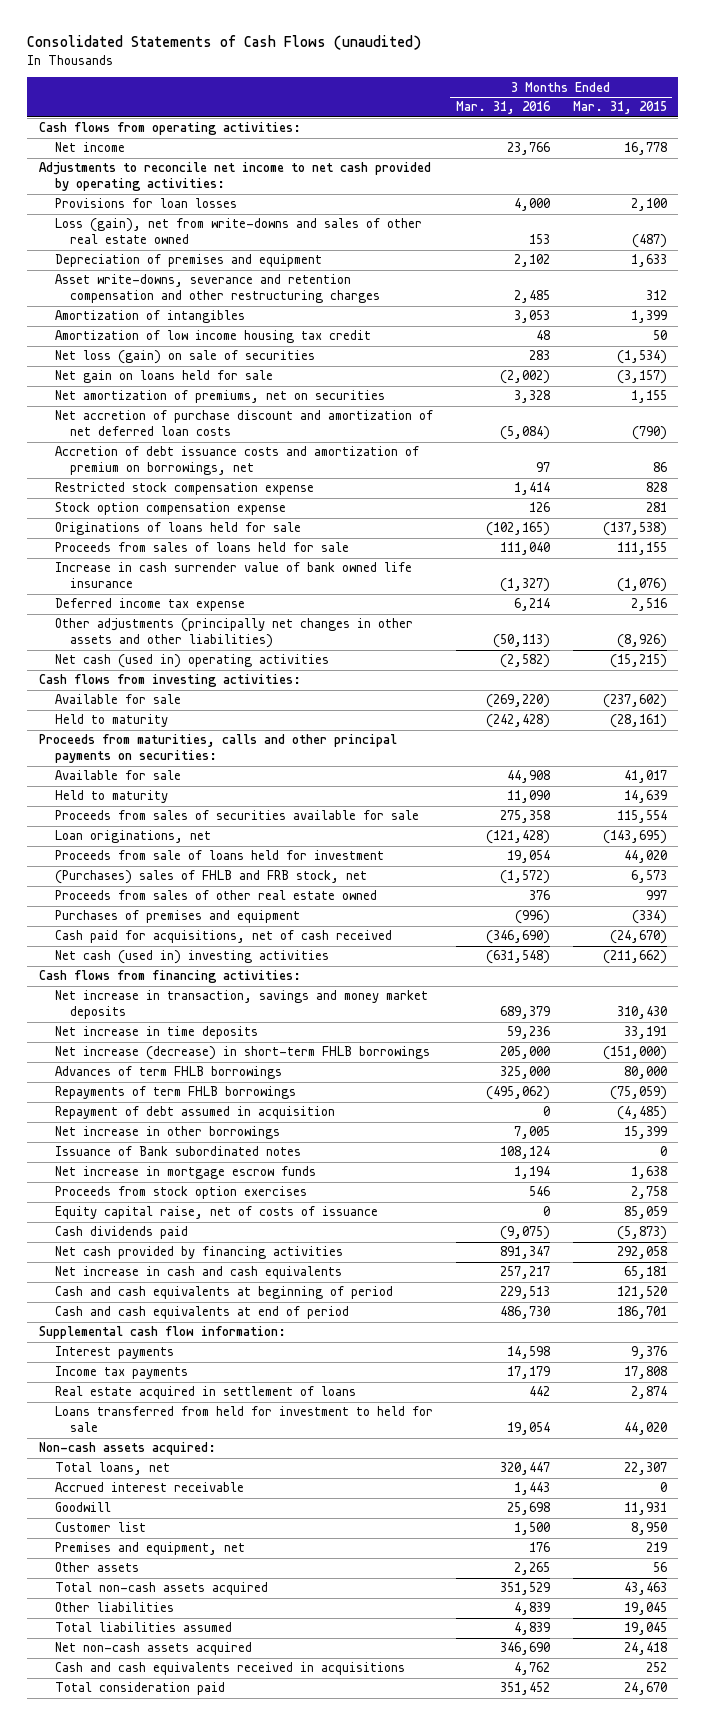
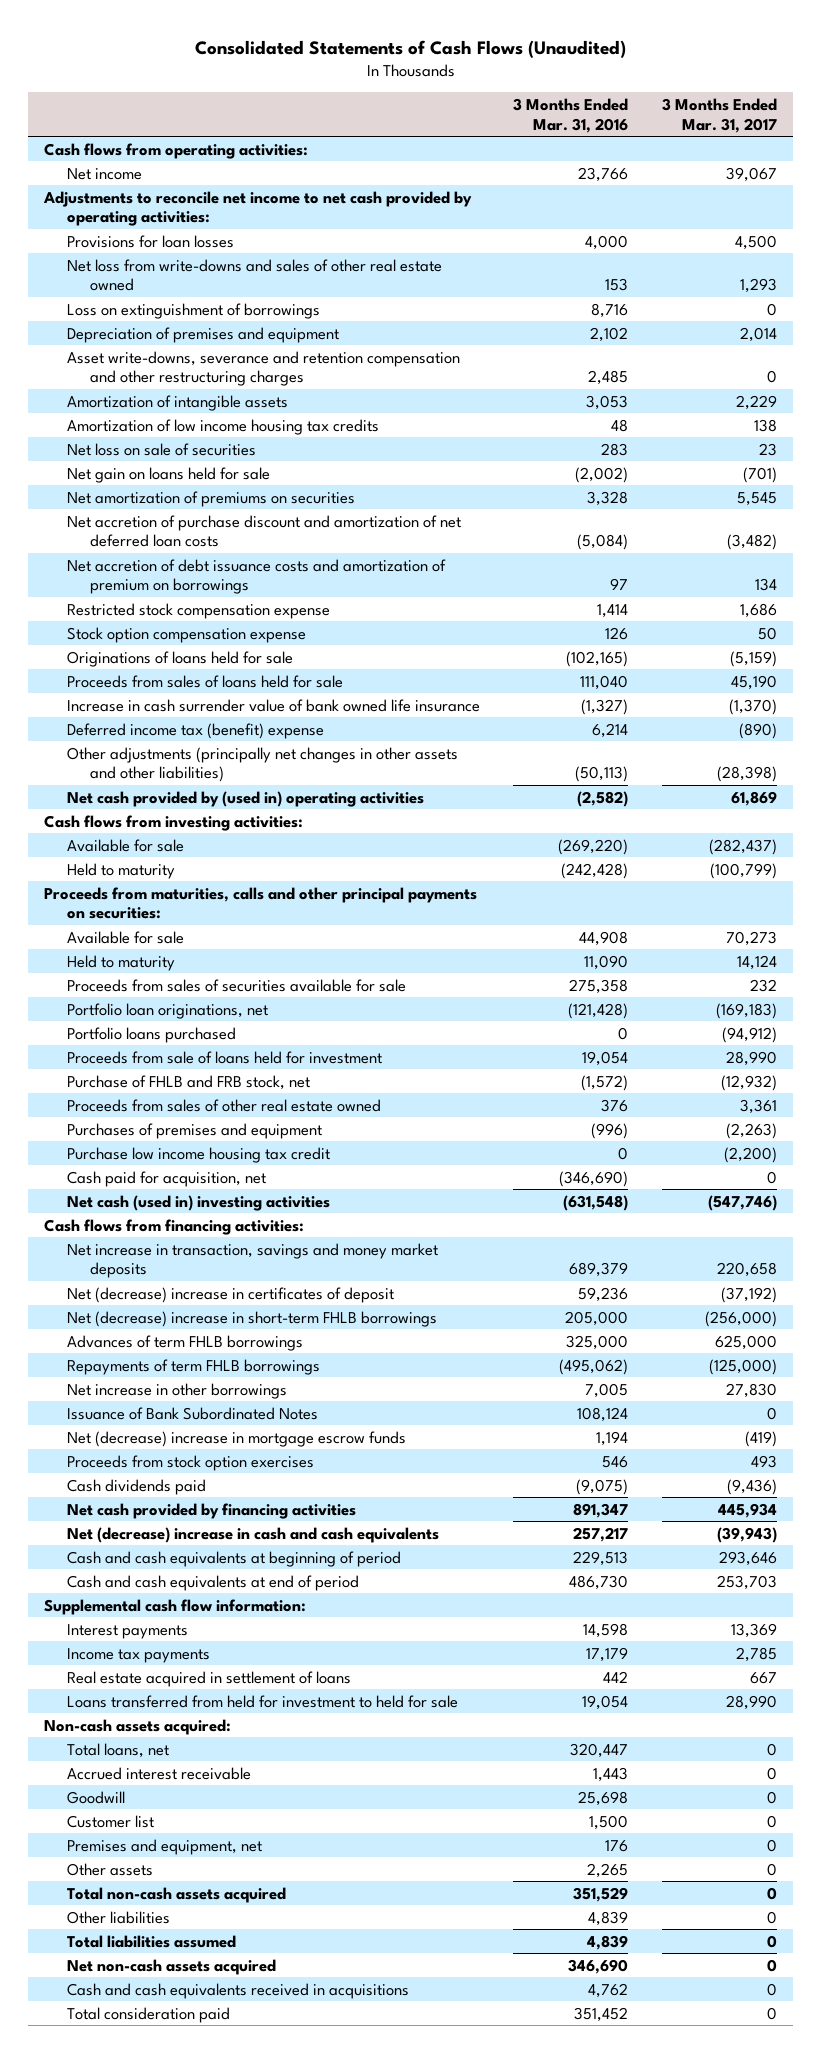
- Consolidated Statements of Cash Flows (unaudited)
+ Consolidated Statements of Cash Flows (Unaudited)
- | 3 Months Ended Mar. 31, 2016 | 3 Months Ended Mar. 31, 2015
+ | 3 Months Ended Mar. 31, 2016 | 3 Months Ended Mar. 31, 2017
- Loss (gain), net from write-downs and sales of other real estate owned | 153 | (487)
+ Net loss from write-downs and sales of other real estate owned | 153 | 1,293
+ Loss on extinguishment of borrowings | 8,716 | 0
- Amortization of intangibles | 3,053 | 1,399
- Amortization of low income housing tax credit | 48 | 50
- Net loss (gain) on sale of securities | 283 | (1,534)
+ Amortization of intangible assets | 3,053 | 2,229
+ Amortization of low income housing tax credits | 48 | 138
+ Net loss on sale of securities | 283 | 23
- Net amortization of premiums, net on securities | 3,328 | 1,155
+ Net amortization of premiums on securities | 3,328 | 5,545
- Accretion of debt issuance costs and amortization of premium on borrowings, net | 97 | 86
+ Net accretion of debt issuance costs and amortization of premium on borrowings | 97 | 134
- Deferred income tax expense | 6,214 | 2,516
+ Deferred income tax (benefit) expense | 6,214 | (890)
- Net cash (used in) operating activities | (2,582) | (15,215)
+ Net cash provided by (used in) operating activities | (2,582) | 61,869
- Loan originations, net | (121,428) | (143,695)
+ Portfolio loan originations, net | (121,428) | (169,183)
+ Portfolio loans purchased | 0 | (94,912)
- (Purchases) sales of FHLB and FRB stock, net | (1,572) | 6,573
+ Purchase of FHLB and FRB stock, net | (1,572) | (12,932)
- Cash paid for acquisitions, net of cash received | (346,690) | (24,670)
+ Purchase low income housing tax credit | 0 | (2,200)
+ Cash paid for acquisition, net | (346,690) | 0
- Net increase in time deposits | 59,236 | 33,191
- Net increase (decrease) in short-term FHLB borrowings | 205,000 | (151,000)
+ Net (decrease) increase in certificates of deposit | 59,236 | (37,192)
+ Net (decrease) increase in short-term FHLB borrowings | 205,000 | (256,000)
- Repayment of debt assumed in acquisition | 0 | (4,485)
- Issuance of Bank subordinated notes | 108,124 | 0
- Net increase in mortgage escrow funds | 1,194 | 1,638
+ Issuance of Bank Subordinated Notes | 108,124 | 0
+ Net (decrease) increase in mortgage escrow funds | 1,194 | (419)
- Equity capital raise, net of costs of issuance | 0 | 85,059
- Net increase in cash and cash equivalents | 257,217 | 65,181
+ Net (decrease) increase in cash and cash equivalents | 257,217 | (39,943)

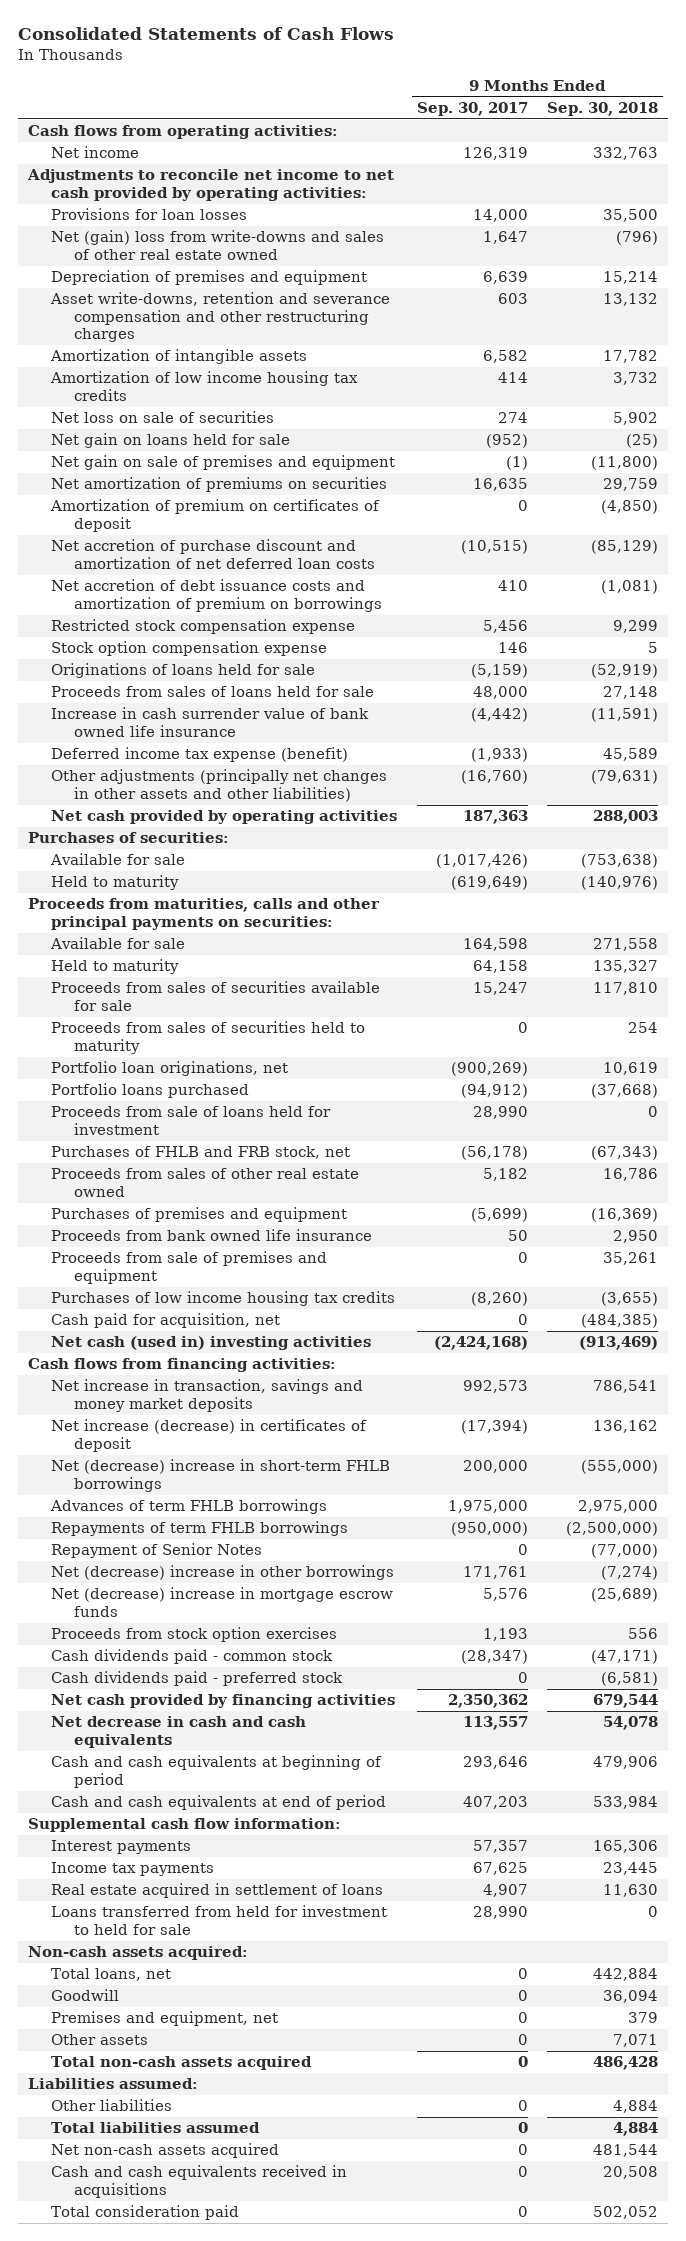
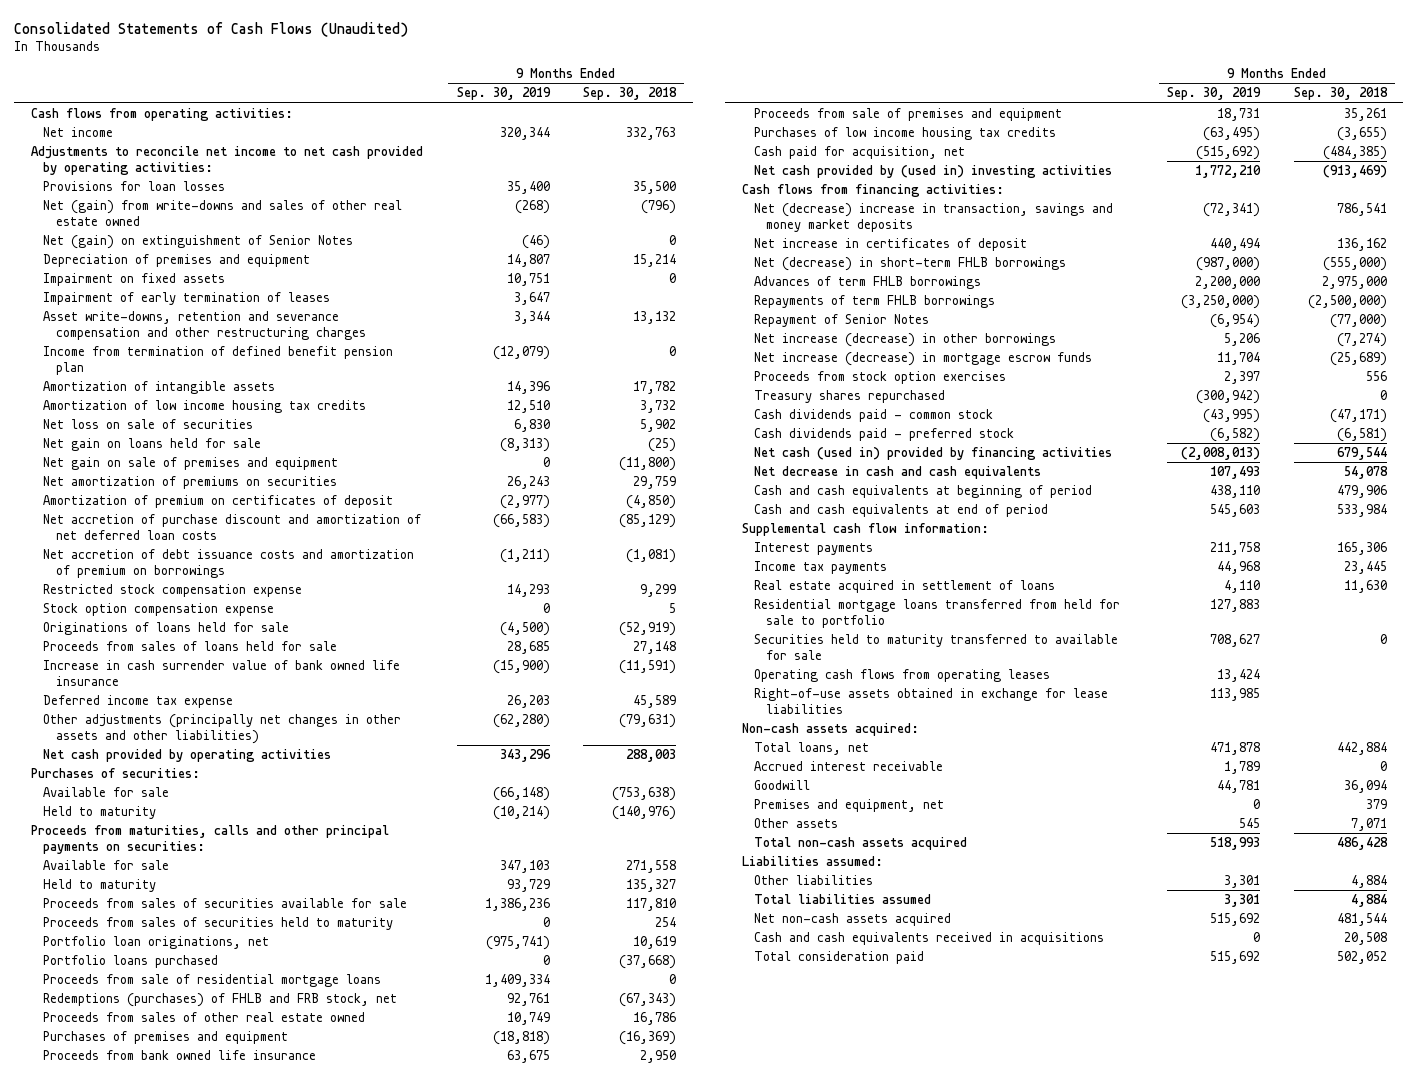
- Consolidated Statements of Cash Flows
+ Consolidated Statements of Cash Flows (Unaudited)
- | 9 Months Ended Sep. 30, 2017 | 9 Months Ended Sep. 30, 2018
+ | 9 Months Ended Sep. 30, 2019 | 9 Months Ended Sep. 30, 2018
- Net (gain) loss from write-downs and sales of other real estate owned | 1,647 | (796)
+ Net (gain) from write-downs and sales of other real estate owned | (268) | (796)
+ Net (gain) on extinguishment of Senior Notes | (46) | 0
+ Impairment on fixed assets | 10,751 | 0
+ Impairment of early termination of leases | 3,647 |
+ Income from termination of defined benefit pension plan | (12,079) | 0
- Deferred income tax expense (benefit) | (1,933) | 45,589
+ Deferred income tax expense | 26,203 | 45,589
- Proceeds from sale of loans held for investment | 28,990 | 0
- Purchases of FHLB and FRB stock, net | (56,178) | (67,343)
+ Proceeds from sale of residential mortgage loans | 1,409,334 | 0
+ Redemptions (purchases) of FHLB and FRB stock, net | 92,761 | (67,343)
- Net cash (used in) investing activities | (2,424,168) | (913,469)
+ Net cash provided by (used in) investing activities | 1,772,210 | (913,469)
- Net increase in transaction, savings and money market deposits | 992,573 | 786,541
- Net increase (decrease) in certificates of deposit | (17,394) | 136,162
- Net (decrease) increase in short-term FHLB borrowings | 200,000 | (555,000)
+ Net (decrease) increase in transaction, savings and money market deposits | (72,341) | 786,541
+ Net increase in certificates of deposit | 440,494 | 136,162
+ Net (decrease) in short-term FHLB borrowings | (987,000) | (555,000)
- Net (decrease) increase in other borrowings | 171,761 | (7,274)
- Net (decrease) increase in mortgage escrow funds | 5,576 | (25,689)
+ Net increase (decrease) in other borrowings | 5,206 | (7,274)
+ Net increase (decrease) in mortgage escrow funds | 11,704 | (25,689)
+ Treasury shares repurchased | (300,942) | 0
- Net cash provided by financing activities | 2,350,362 | 679,544
+ Net cash (used in) provided by financing activities | (2,008,013) | 679,544
- Loans transferred from held for investment to held for sale | 28,990 | 0
+ Residential mortgage loans transferred from held for sale to portfolio | 127,883 |
+ Securities held to maturity transferred to available for sale | 708,627 | 0
+ Operating cash flows from operating leases | 13,424 |
+ Right-of-use assets obtained in exchange for lease liabilities | 113,985 |
+ Accrued interest receivable | 1,789 | 0

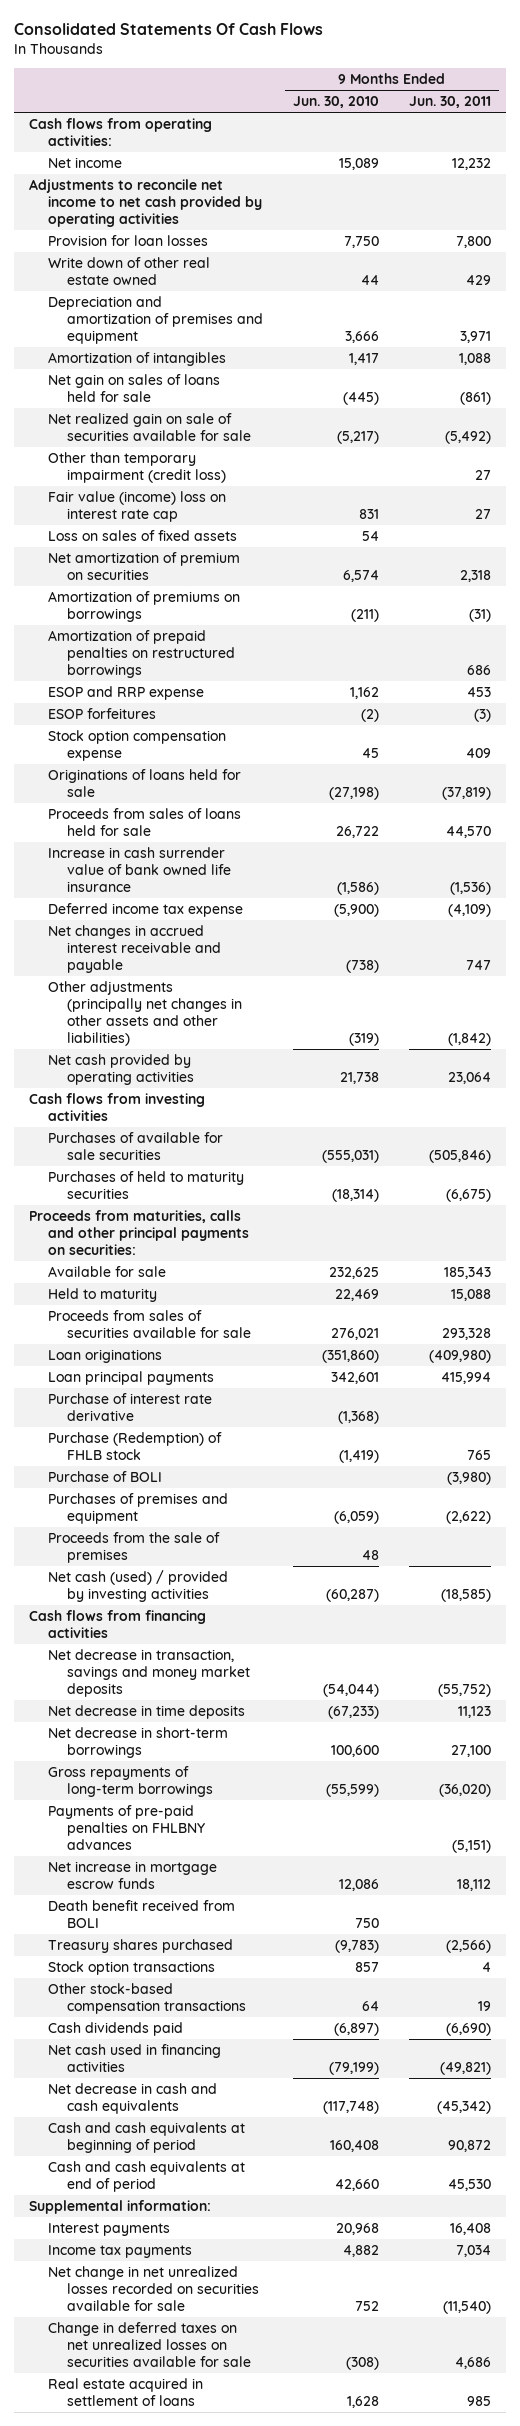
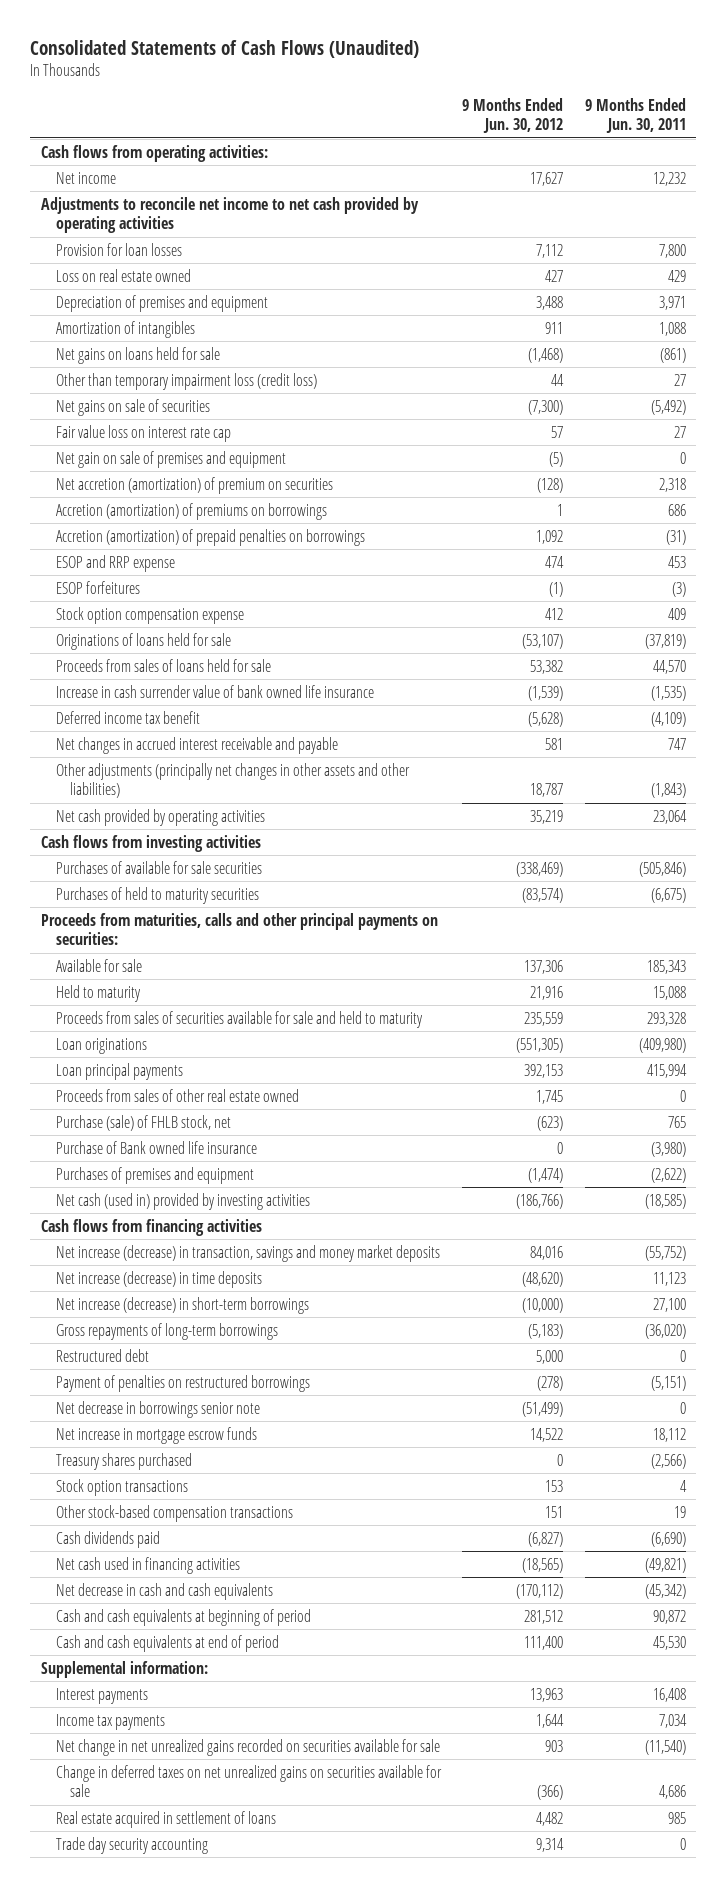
- Consolidated Statements Of Cash Flows
+ Consolidated Statements of Cash Flows (Unaudited)
- | 9 Months Ended Jun. 30, 2010 | 9 Months Ended Jun. 30, 2011
+ | 9 Months Ended Jun. 30, 2012 | 9 Months Ended Jun. 30, 2011
- Write down of other real estate owned | 44 | 429
- Depreciation and amortization of premises and equipment | 3,666 | 3,971
+ Loss on real estate owned | 427 | 429
+ Depreciation of premises and equipment | 3,488 | 3,971
- Net gain on sales of loans held for sale | (445) | (861)
- Net realized gain on sale of securities available for sale | (5,217) | (5,492)
- Other than temporary impairment (credit loss) | | 27
- Fair value (income) loss on interest rate cap | 831 | 27
- Loss on sales of fixed assets | 54 |
- Net amortization of premium on securities | 6,574 | 2,318
- Amortization of premiums on borrowings | (211) | (31)
- Amortization of prepaid penalties on restructured borrowings | | 686
+ Net gains on loans held for sale | (1,468) | (861)
+ Other than temporary impairment loss (credit loss) | 44 | 27
+ Net gains on sale of securities | (7,300) | (5,492)
+ Fair value loss on interest rate cap | 57 | 27
+ Net gain on sale of premises and equipment | (5) | 0
+ Net accretion (amortization) of premium on securities | (128) | 2,318
+ Accretion (amortization) of premiums on borrowings | 1 | 686
+ Accretion (amortization) of prepaid penalties on borrowings | 1,092 | (31)
- Increase in cash surrender value of bank owned life insurance | (1,586) | (1,536)
- Deferred income tax expense | (5,900) | (4,109)
+ Increase in cash surrender value of bank owned life insurance | (1,539) | (1,535)
+ Deferred income tax benefit | (5,628) | (4,109)
- Other adjustments (principally net changes in other assets and other liabilities) | (319) | (1,842)
+ Other adjustments (principally net changes in other assets and other liabilities) | 18,787 | (1,843)
- Proceeds from sales of securities available for sale | 276,021 | 293,328
+ Proceeds from sales of securities available for sale and held to maturity | 235,559 | 293,328
- Purchase of interest rate derivative | (1,368) |
- Purchase (Redemption) of FHLB stock | (1,419) | 765
- Purchase of BOLI | | (3,980)
+ Proceeds from sales of other real estate owned | 1,745 | 0
+ Purchase (sale) of FHLB stock, net | (623) | 765
+ Purchase of Bank owned life insurance | 0 | (3,980)
- Proceeds from the sale of premises | 48 |
- Net cash (used) / provided by investing activities | (60,287) | (18,585)
+ Net cash (used in) provided by investing activities | (186,766) | (18,585)
- Net decrease in transaction, savings and money market deposits | (54,044) | (55,752)
- Net decrease in time deposits | (67,233) | 11,123
- Net decrease in short-term borrowings | 100,600 | 27,100
+ Net increase (decrease) in transaction, savings and money market deposits | 84,016 | (55,752)
+ Net increase (decrease) in time deposits | (48,620) | 11,123
+ Net increase (decrease) in short-term borrowings | (10,000) | 27,100
- Payments of pre-paid penalties on FHLBNY advances | | (5,151)
+ Restructured debt | 5,000 | 0
+ Payment of penalties on restructured borrowings | (278) | (5,151)
+ Net decrease in borrowings senior note | (51,499) | 0
- Death benefit received from BOLI | 750 |
- Net change in net unrealized losses recorded on securities available for sale | 752 | (11,540)
- Change in deferred taxes on net unrealized losses on securities available for sale | (308) | 4,686
+ Net change in net unrealized gains recorded on securities available for sale | 903 | (11,540)
+ Change in deferred taxes on net unrealized gains on securities available for sale | (366) | 4,686
+ Trade day security accounting | 9,314 | 0

